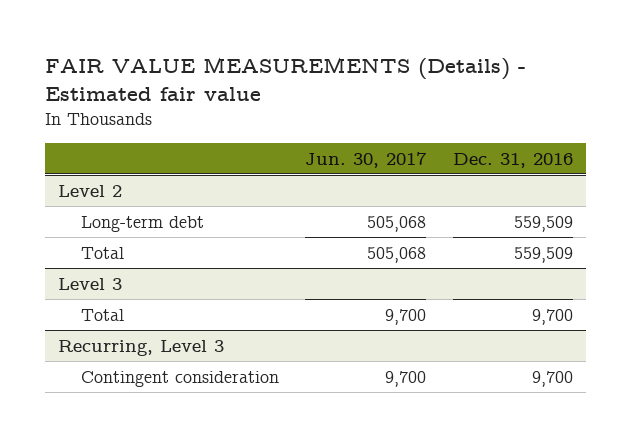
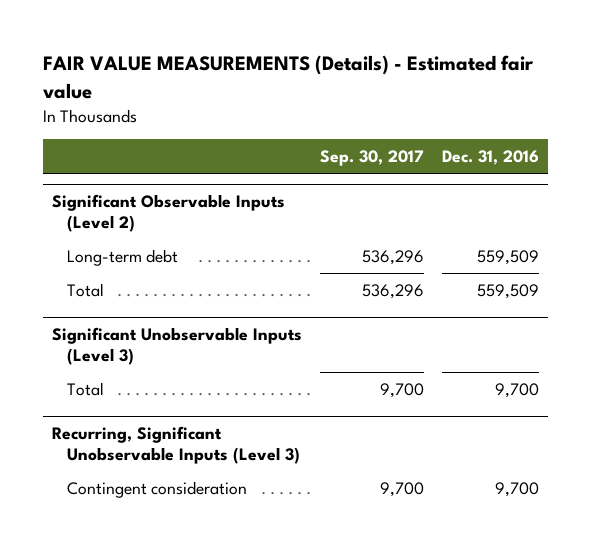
- | Jun. 30, 2017 | Dec. 31, 2016
+ | Sep. 30, 2017 | Dec. 31, 2016
- Level 2
+ Significant Observable Inputs (Level 2)
- Level 3
+ Significant Unobservable Inputs (Level 3)
- Recurring, Level 3
+ Recurring, Significant Unobservable Inputs (Level 3)

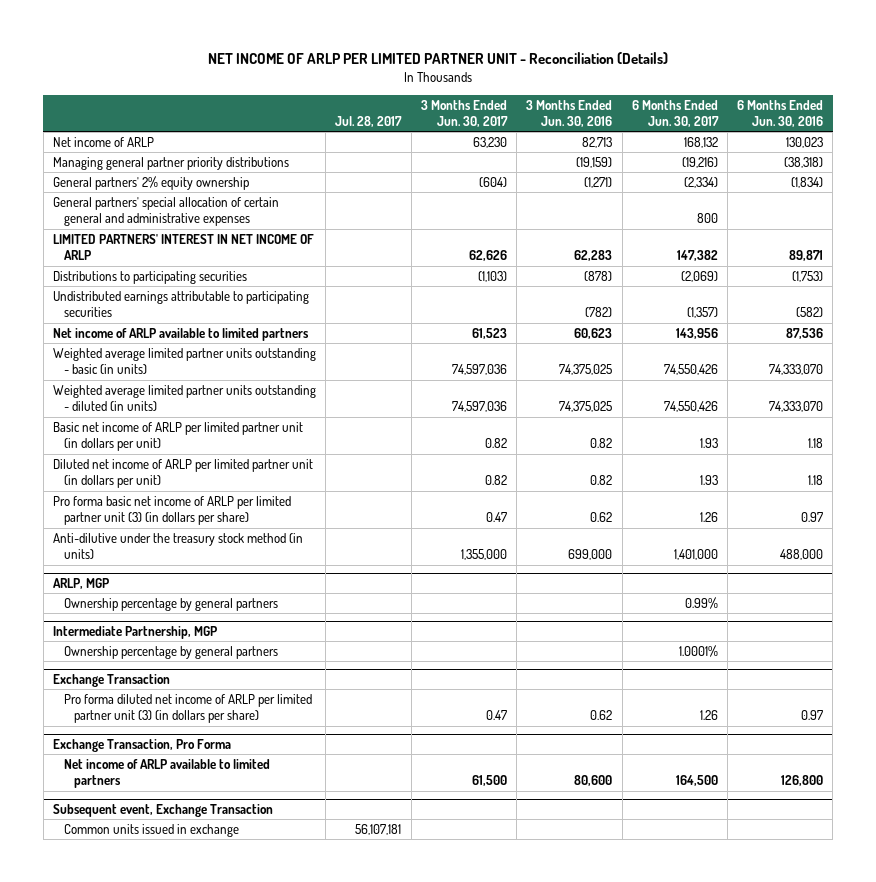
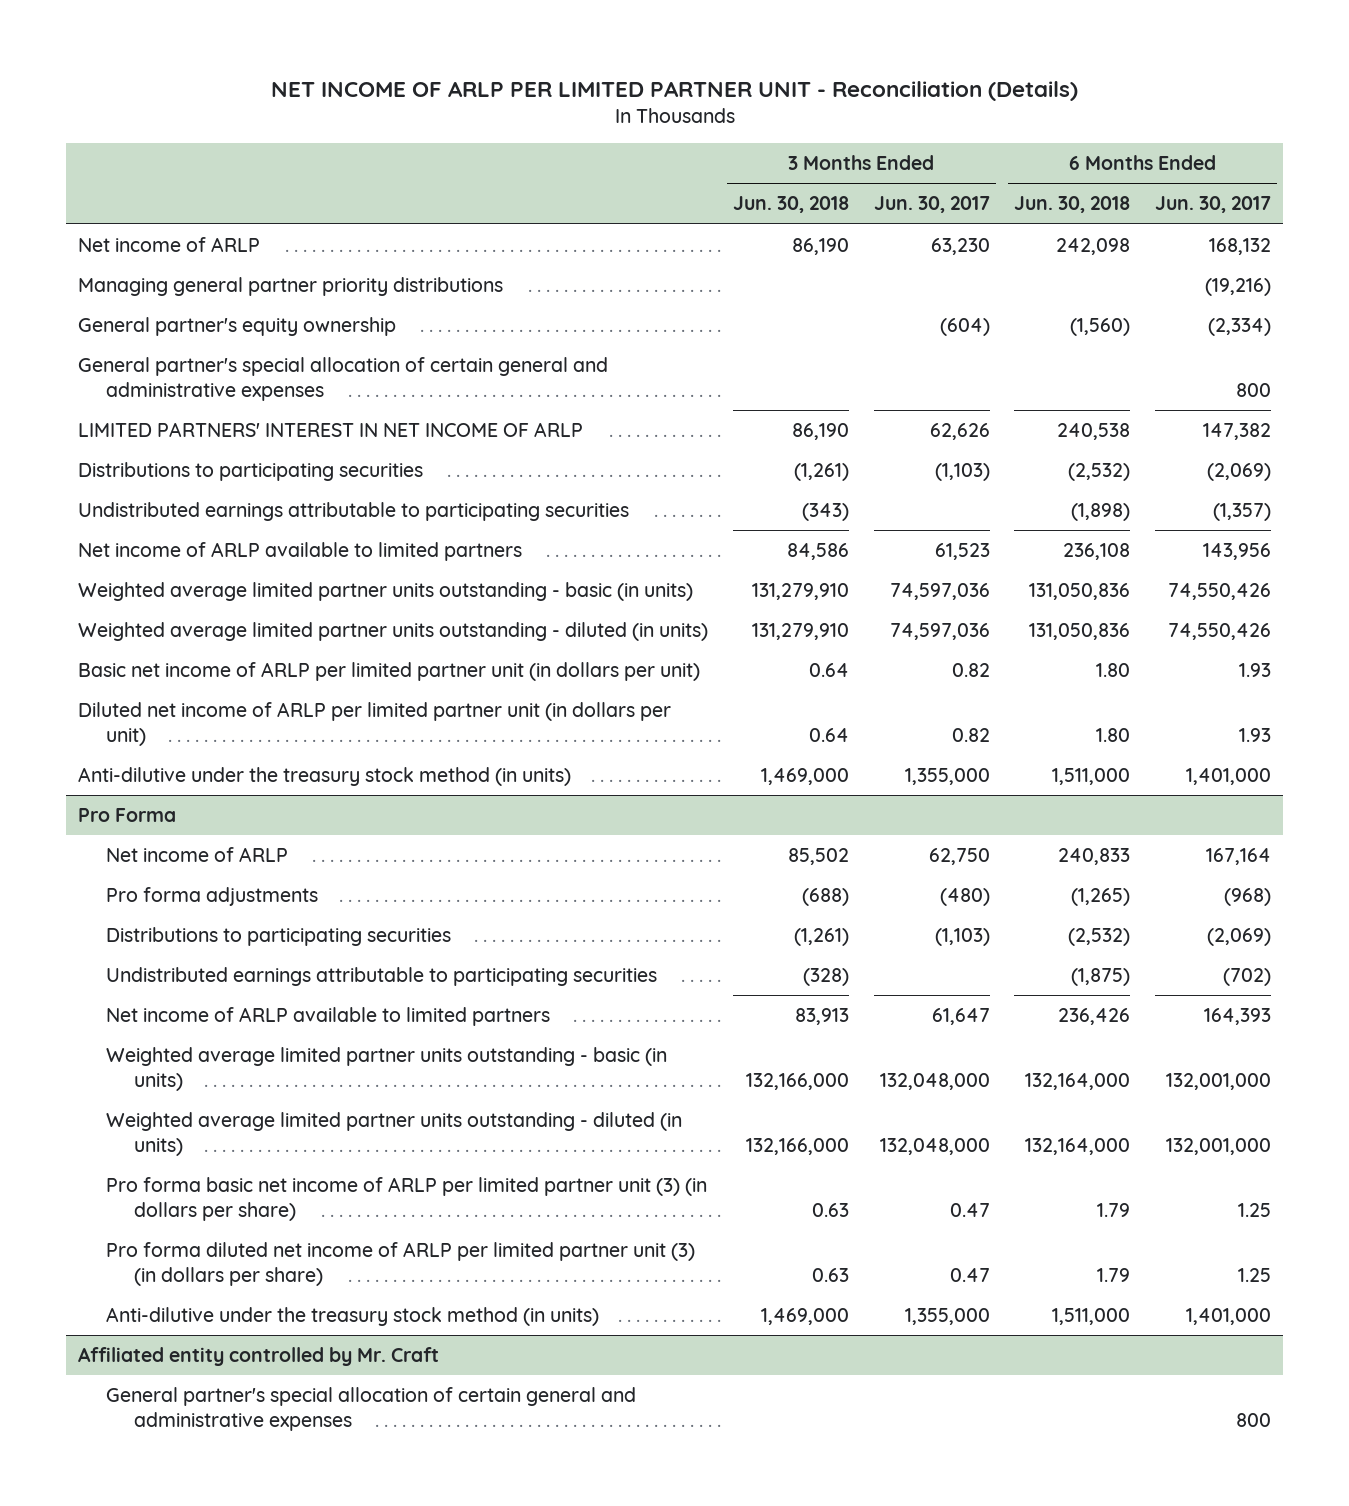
- | Jul. 28, 2017 | 3 Months Ended Jun. 30, 2017 | 3 Months Ended Jun. 30, 2016 | 6 Months Ended Jun. 30, 2017 | 6 Months Ended Jun. 30, 2016
+ | 3 Months Ended Jun. 30, 2018 | 3 Months Ended Jun. 30, 2017 | 6 Months Ended Jun. 30, 2018 | 6 Months Ended Jun. 30, 2017
- General partners' 2% equity ownership | | (604) | (1,271) | (2,334) | (1,834)
- General partners' special allocation of certain general and administrative expenses | | | | 800 |
+ General partner's equity ownership | | (604) | (1,560) | (2,334)
+ General partner's special allocation of certain general and administrative expenses | | | | 800
- Pro forma basic net income of ARLP per limited partner unit (3) (in dollars per share) | | 0.47 | 0.62 | 1.26 | 0.97
- ARLP, MGP
- Ownership percentage by general partners | | | | 0.99% |
- Intermediate Partnership, MGP
- Ownership percentage by general partners | | | | 1.0001% |
- Exchange Transaction
- Pro forma diluted net income of ARLP per limited partner unit (3) (in dollars per share) | | 0.47 | 0.62 | 1.26 | 0.97
- Exchange Transaction, Pro Forma
- Net income of ARLP available to limited partners | | 61,500 | 80,600 | 164,500 | 126,800
- Subsequent event, Exchange Transaction
- Common units issued in exchange | 56,107,181 | | | |
+ Pro Forma
+ Net income of ARLP | 85,502 | 62,750 | 240,833 | 167,164
+ Pro forma adjustments | (688) | (480) | (1,265) | (968)
+ Distributions to participating securities | (1,261) | (1,103) | (2,532) | (2,069)
+ Undistributed earnings attributable to participating securities | (328) | | (1,875) | (702)
+ Net income of ARLP available to limited partners | 83,913 | 61,647 | 236,426 | 164,393
+ Weighted average limited partner units outstanding - basic (in units) | 132,166,000 | 132,048,000 | 132,164,000 | 132,001,000
+ Weighted average limited partner units outstanding - diluted (in units) | 132,166,000 | 132,048,000 | 132,164,000 | 132,001,000
+ Pro forma basic net income of ARLP per limited partner unit (3) (in dollars per share) | 0.63 | 0.47 | 1.79 | 1.25
+ Pro forma diluted net income of ARLP per limited partner unit (3) (in dollars per share) | 0.63 | 0.47 | 1.79 | 1.25
+ Anti-dilutive under the treasury stock method (in units) | 1,469,000 | 1,355,000 | 1,511,000 | 1,401,000
+ Affiliated entity controlled by Mr. Craft
+ General partner's special allocation of certain general and administrative expenses | | | | 800

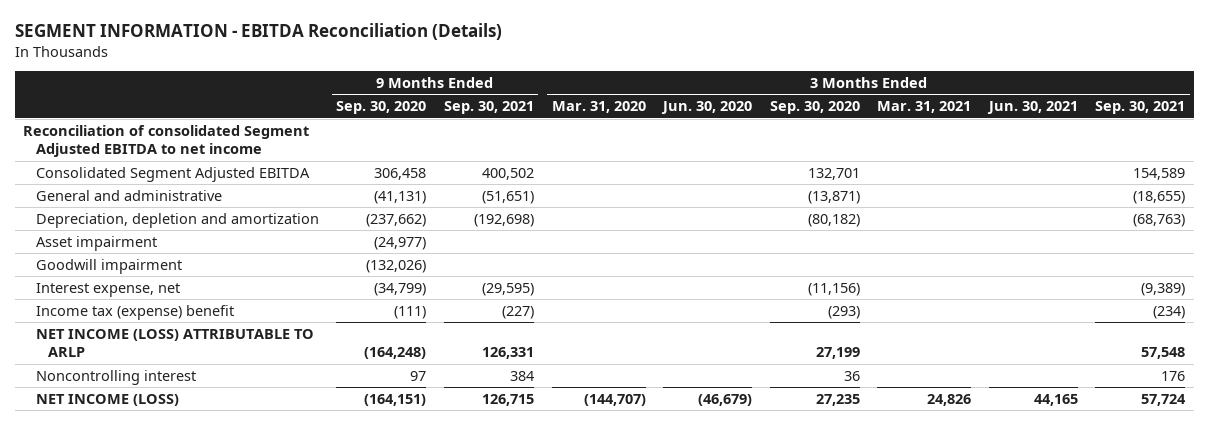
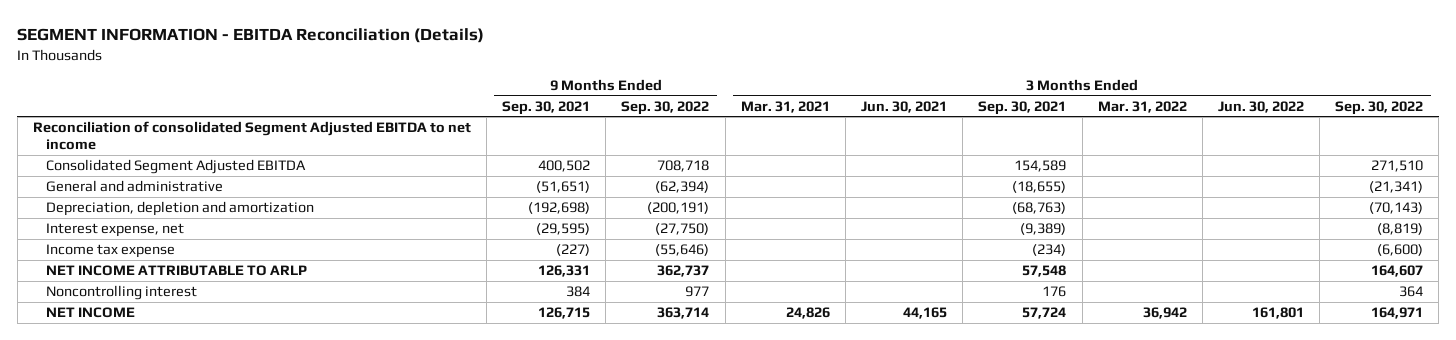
- | 9 Months Ended Sep. 30, 2020 | 9 Months Ended Sep. 30, 2021 | 3 Months Ended Mar. 31, 2020 | 3 Months Ended Jun. 30, 2020 | 3 Months Ended Sep. 30, 2020 | 3 Months Ended Mar. 31, 2021 | 3 Months Ended Jun. 30, 2021 | 3 Months Ended Sep. 30, 2021
+ | 9 Months Ended Sep. 30, 2021 | 9 Months Ended Sep. 30, 2022 | 3 Months Ended Mar. 31, 2021 | 3 Months Ended Jun. 30, 2021 | 3 Months Ended Sep. 30, 2021 | 3 Months Ended Mar. 31, 2022 | 3 Months Ended Jun. 30, 2022 | 3 Months Ended Sep. 30, 2022
- Asset impairment | (24,977) | | | | | | |
- Goodwill impairment | (132,026) | | | | | | |
- Income tax (expense) benefit | (111) | (227) | | | (293) | | | (234)
- NET INCOME (LOSS) ATTRIBUTABLE TO ARLP | (164,248) | 126,331 | | | 27,199 | | | 57,548
+ Income tax expense | (227) | (55,646) | | | (234) | | | (6,600)
+ NET INCOME ATTRIBUTABLE TO ARLP | 126,331 | 362,737 | | | 57,548 | | | 164,607
- NET INCOME (LOSS) | (164,151) | 126,715 | (144,707) | (46,679) | 27,235 | 24,826 | 44,165 | 57,724
+ NET INCOME | 126,715 | 363,714 | 24,826 | 44,165 | 57,724 | 36,942 | 161,801 | 164,971

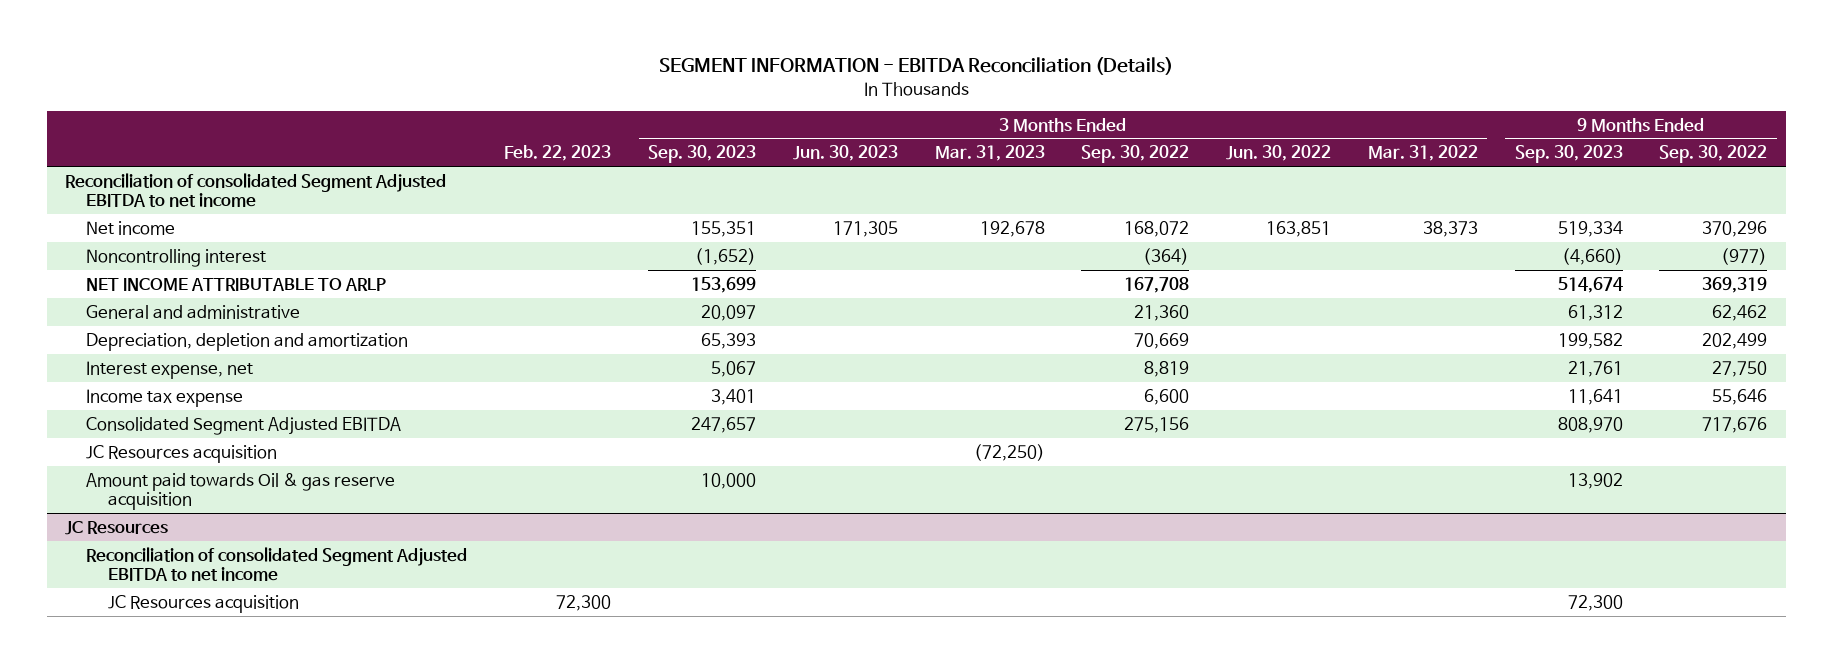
- | 9 Months Ended Sep. 30, 2021 | 9 Months Ended Sep. 30, 2022 | 3 Months Ended Mar. 31, 2021 | 3 Months Ended Jun. 30, 2021 | 3 Months Ended Sep. 30, 2021 | 3 Months Ended Mar. 31, 2022 | 3 Months Ended Jun. 30, 2022 | 3 Months Ended Sep. 30, 2022
+ | Feb. 22, 2023 | 3 Months Ended Sep. 30, 2023 | 3 Months Ended Jun. 30, 2023 | 3 Months Ended Mar. 31, 2023 | 3 Months Ended Sep. 30, 2022 | 3 Months Ended Jun. 30, 2022 | 3 Months Ended Mar. 31, 2022 | 9 Months Ended Sep. 30, 2023 | 9 Months Ended Sep. 30, 2022
- Consolidated Segment Adjusted EBITDA | 400,502 | 708,718 | | | 154,589 | | | 271,510
- General and administrative | (51,651) | (62,394) | | | (18,655) | | | (21,341)
- Depreciation, depletion and amortization | (192,698) | (200,191) | | | (68,763) | | | (70,143)
- Interest expense, net | (29,595) | (27,750) | | | (9,389) | | | (8,819)
- Income tax expense | (227) | (55,646) | | | (234) | | | (6,600)
- NET INCOME ATTRIBUTABLE TO ARLP | 126,331 | 362,737 | | | 57,548 | | | 164,607
- Noncontrolling interest | 384 | 977 | | | 176 | | | 364
- NET INCOME | 126,715 | 363,714 | 24,826 | 44,165 | 57,724 | 36,942 | 161,801 | 164,971
+ Net income | | 155,351 | 171,305 | 192,678 | 168,072 | 163,851 | 38,373 | 519,334 | 370,296
+ Noncontrolling interest | | (1,652) | | | (364) | | | (4,660) | (977)
+ NET INCOME ATTRIBUTABLE TO ARLP | | 153,699 | | | 167,708 | | | 514,674 | 369,319
+ General and administrative | | 20,097 | | | 21,360 | | | 61,312 | 62,462
+ Depreciation, depletion and amortization | | 65,393 | | | 70,669 | | | 199,582 | 202,499
+ Interest expense, net | | 5,067 | | | 8,819 | | | 21,761 | 27,750
+ Income tax expense | | 3,401 | | | 6,600 | | | 11,641 | 55,646
+ Consolidated Segment Adjusted EBITDA | | 247,657 | | | 275,156 | | | 808,970 | 717,676
+ JC Resources acquisition | | | | (72,250) | | | | |
+ Amount paid towards Oil & gas reserve acquisition | | 10,000 | | | | | | 13,902 |
+ JC Resources
+ Reconciliation of consolidated Segment Adjusted EBITDA to net income
+ JC Resources acquisition | 72,300 | | | | | | | 72,300 |

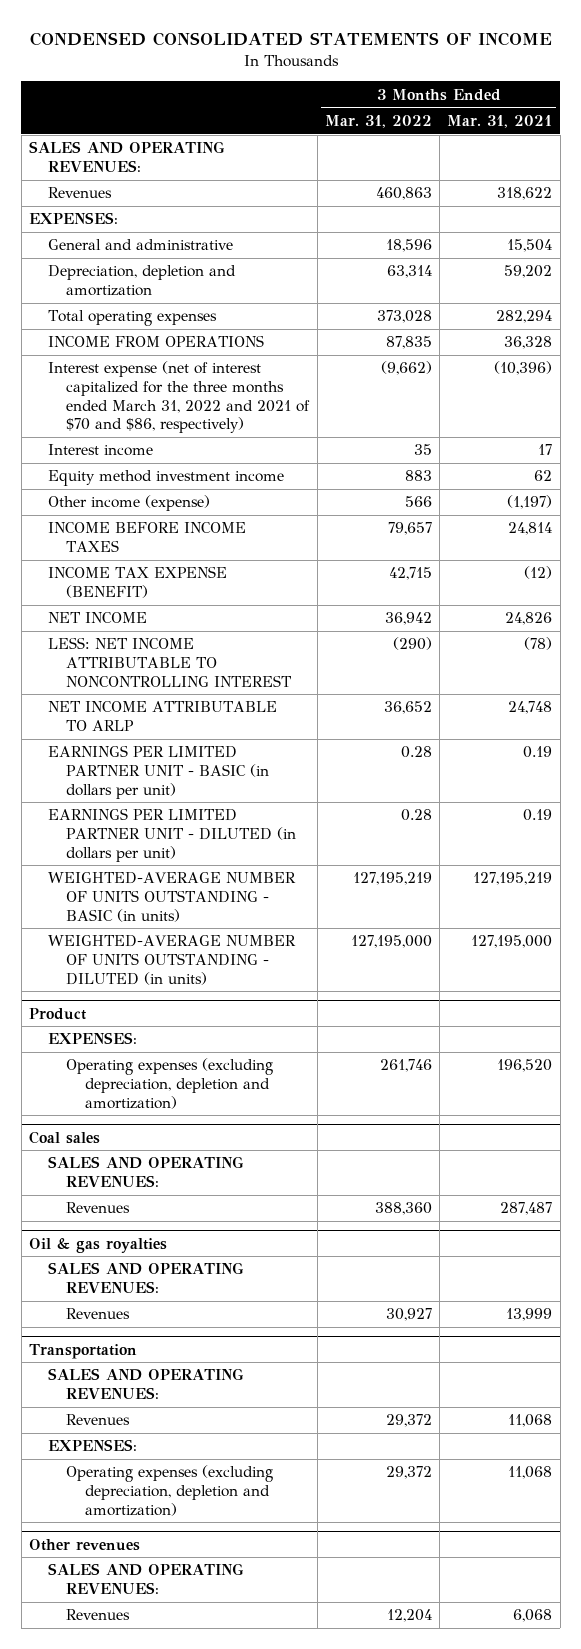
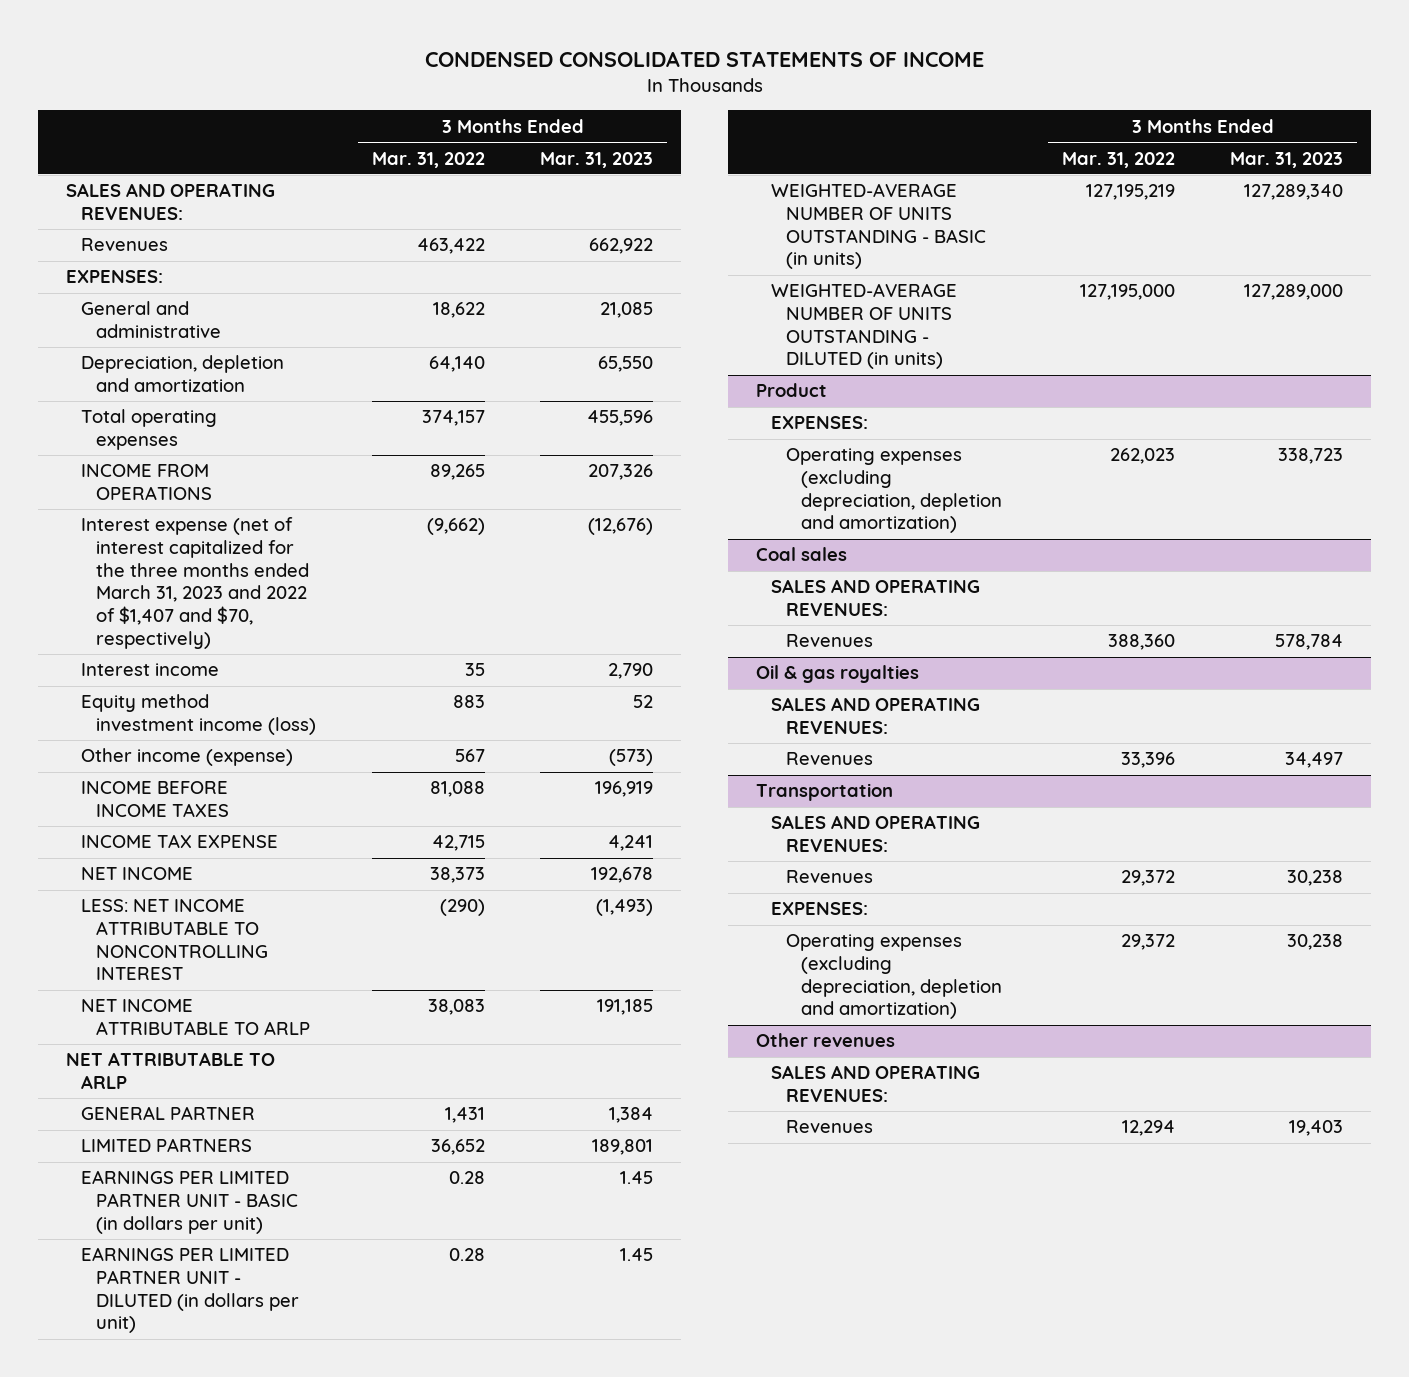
- | 3 Months Ended Mar. 31, 2022 | 3 Months Ended Mar. 31, 2021
+ | 3 Months Ended Mar. 31, 2022 | 3 Months Ended Mar. 31, 2023
- Revenues | 460,863 | 318,622
+ Revenues | 463,422 | 662,922
- General and administrative | 18,596 | 15,504
- Depreciation, depletion and amortization | 63,314 | 59,202
- Total operating expenses | 373,028 | 282,294
- INCOME FROM OPERATIONS | 87,835 | 36,328
- Interest expense (net of interest capitalized for the three months ended March 31, 2022 and 2021 of $70 and $86, respectively) | (9,662) | (10,396)
+ General and administrative | 18,622 | 21,085
+ Depreciation, depletion and amortization | 64,140 | 65,550
+ Total operating expenses | 374,157 | 455,596
+ INCOME FROM OPERATIONS | 89,265 | 207,326
+ Interest expense (net of interest capitalized for the three months ended March 31, 2023 and 2022 of $1,407 and $70, respectively) | (9,662) | (12,676)
- Equity method investment income | 883 | 62
- Other income (expense) | 566 | (1,197)
- INCOME BEFORE INCOME TAXES | 79,657 | 24,814
- INCOME TAX EXPENSE (BENEFIT) | 42,715 | (12)
- NET INCOME | 36,942 | 24,826
+ Equity method investment income (loss) | 883 | 52
+ Other income (expense) | 567 | (573)
+ INCOME BEFORE INCOME TAXES | 81,088 | 196,919
+ INCOME TAX EXPENSE | 42,715 | 4,241
+ NET INCOME | 38,373 | 192,678
- NET INCOME ATTRIBUTABLE TO ARLP | 36,652 | 24,748
+ NET INCOME ATTRIBUTABLE TO ARLP | 38,083 | 191,185
+ NET ATTRIBUTABLE TO ARLP
+ GENERAL PARTNER | 1,431 | 1,384
+ LIMITED PARTNERS | 36,652 | 189,801
@ Product
- Operating expenses (excluding depreciation, depletion and amortization) | 261,746 | 196,520
+ Operating expenses (excluding depreciation, depletion and amortization) | 262,023 | 338,723
@ Oil & gas royalties
- Revenues | 30,927 | 13,999
+ Revenues | 33,396 | 34,497
@ Other revenues
- Revenues | 12,204 | 6,068
+ Revenues | 12,294 | 19,403

